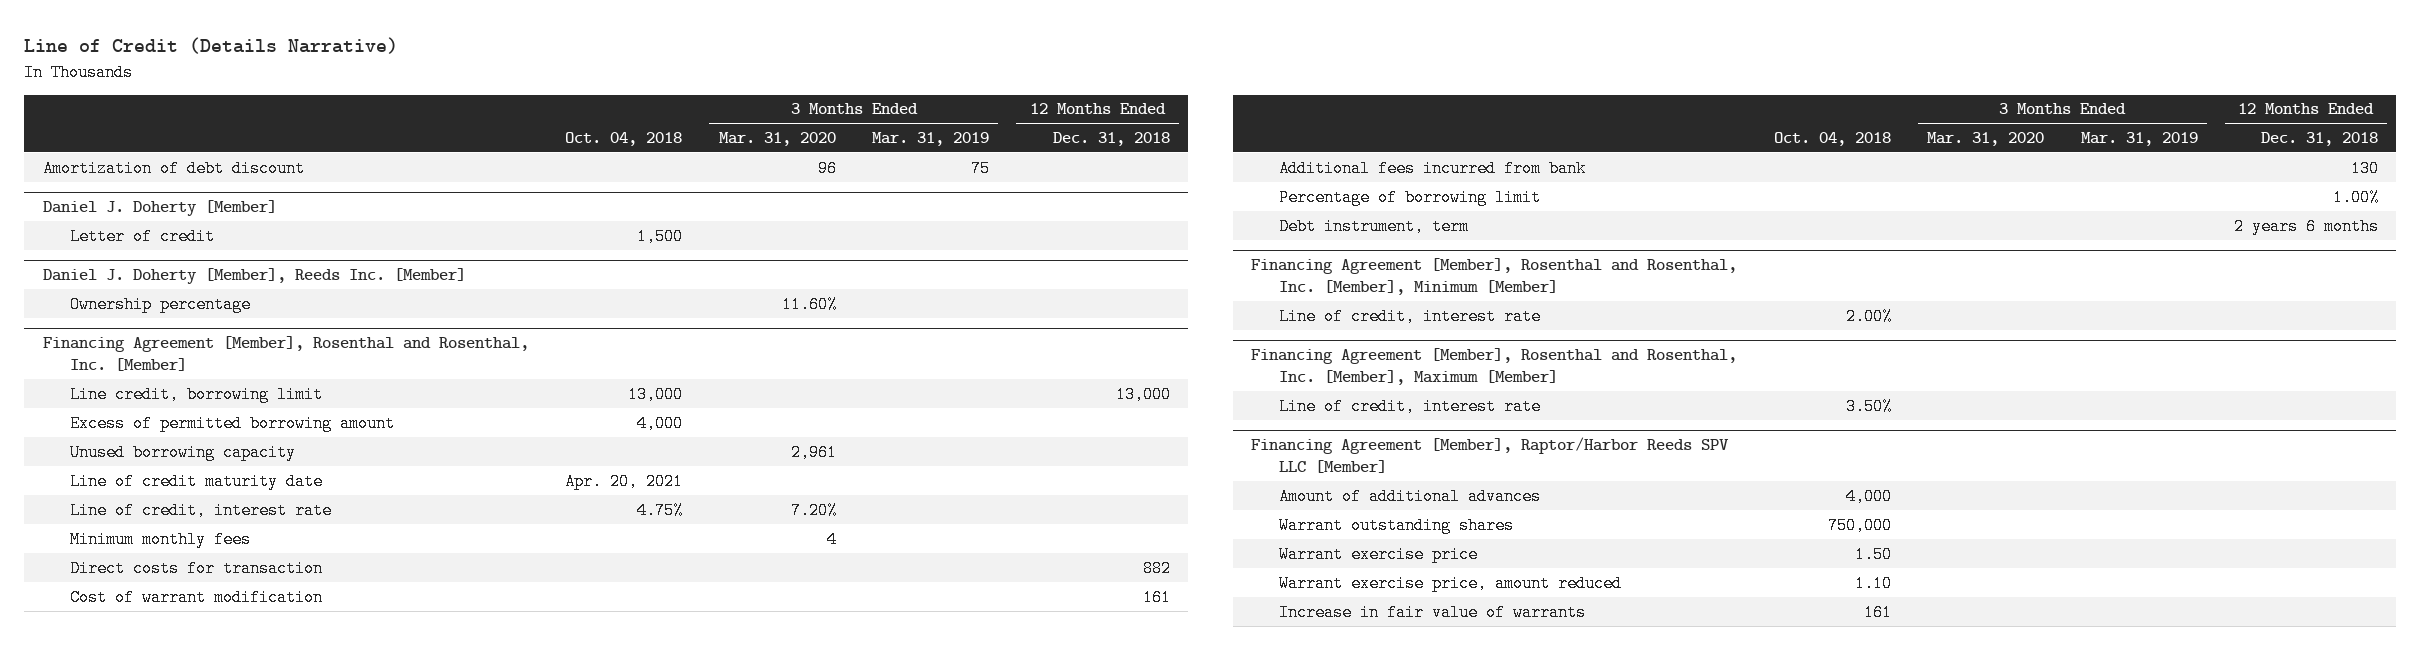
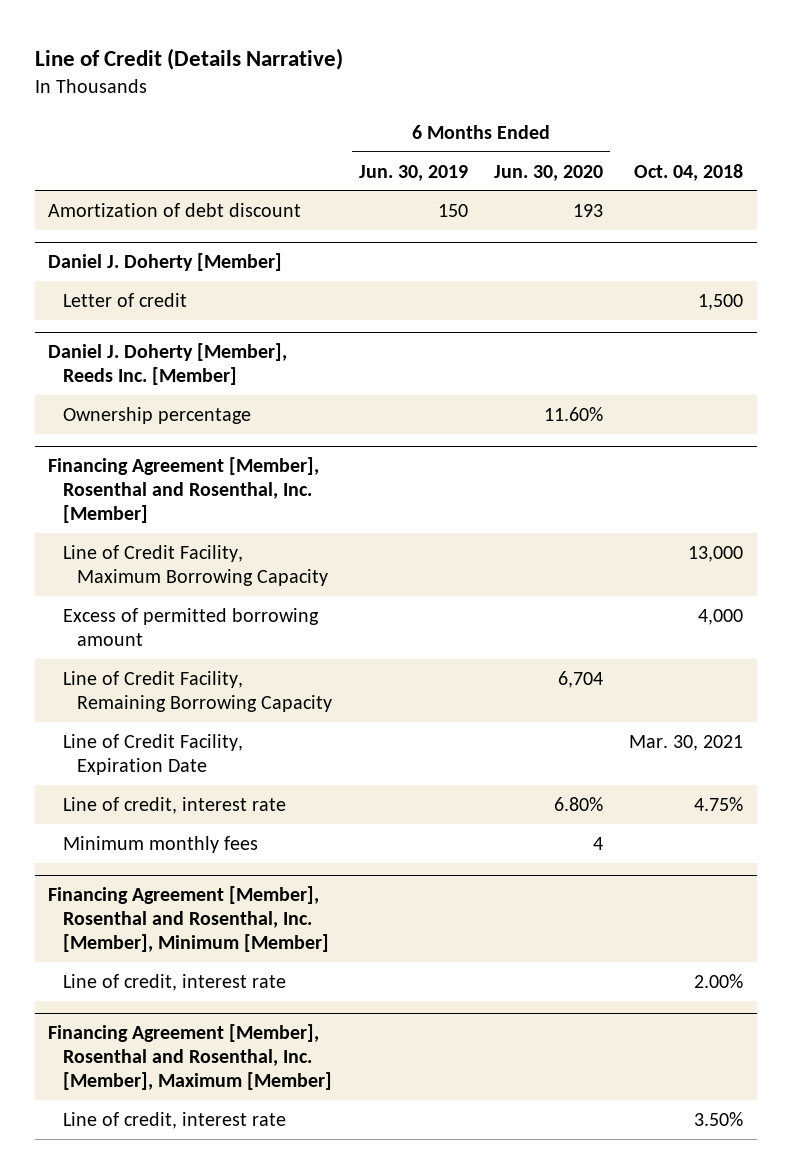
- | Oct. 04, 2018 | 3 Months Ended Mar. 31, 2020 | 3 Months Ended Mar. 31, 2019 | 12 Months Ended Dec. 31, 2018
+ | 6 Months Ended Jun. 30, 2019 | 6 Months Ended Jun. 30, 2020 | Oct. 04, 2018
@ Financing Agreement [Member], Rosenthal and Rosenthal, Inc. [Member]
- Line credit, borrowing limit | 13,000 | | | 13,000
+ Line of Credit Facility, Maximum Borrowing Capacity | | | 13,000
- Unused borrowing capacity | | 2,961 | |
- Line of credit maturity date | Apr. 20, 2021 | | |
+ Line of Credit Facility, Remaining Borrowing Capacity | | 6,704 |
+ Line of Credit Facility, Expiration Date | | | Mar. 30, 2021
- Direct costs for transaction | | | | 882
- Cost of warrant modification | | | | 161
- Additional fees incurred from bank | | | | 130
- Percentage of borrowing limit | | | | 1.00%
- Debt instrument, term | | | | 2 years 6 months
- Financing Agreement [Member], Raptor/Harbor Reeds SPV LLC [Member]
- Amount of additional advances | 4,000 | | |
- Warrant outstanding shares | 750,000 | | |
- Warrant exercise price | 1.50 | | |
- Warrant exercise price, amount reduced | 1.10 | | |
- Increase in fair value of warrants | 161 | | |

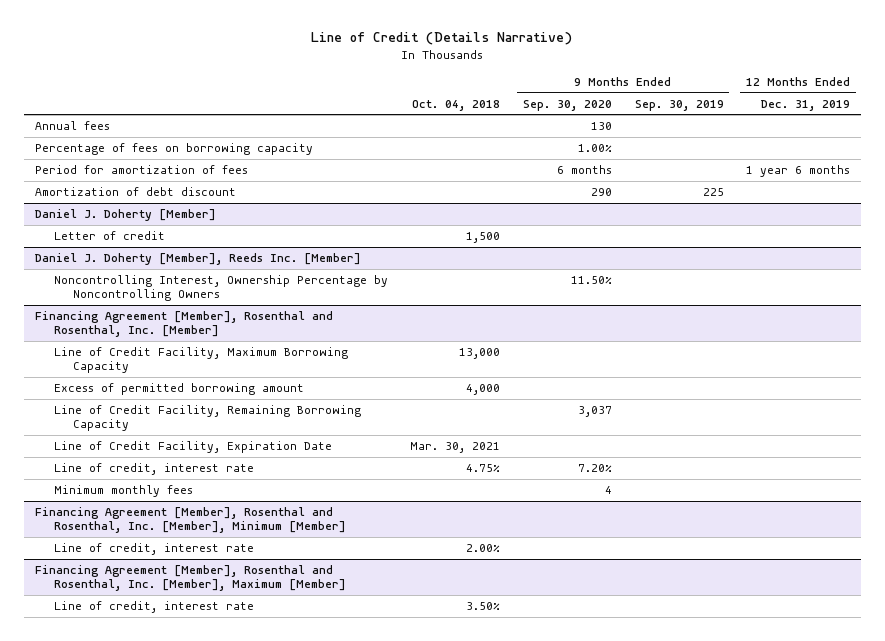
- | 6 Months Ended Jun. 30, 2019 | 6 Months Ended Jun. 30, 2020 | Oct. 04, 2018
+ | Oct. 04, 2018 | 9 Months Ended Sep. 30, 2020 | 9 Months Ended Sep. 30, 2019 | 12 Months Ended Dec. 31, 2019
+ Annual fees | | 130 | |
+ Percentage of fees on borrowing capacity | | 1.00% | |
+ Period for amortization of fees | | 6 months | | 1 year 6 months
@ Daniel J. Doherty [Member], Reeds Inc. [Member]
- Ownership percentage | | 11.60% |
+ Noncontrolling Interest, Ownership Percentage by Noncontrolling Owners | | 11.50% | |

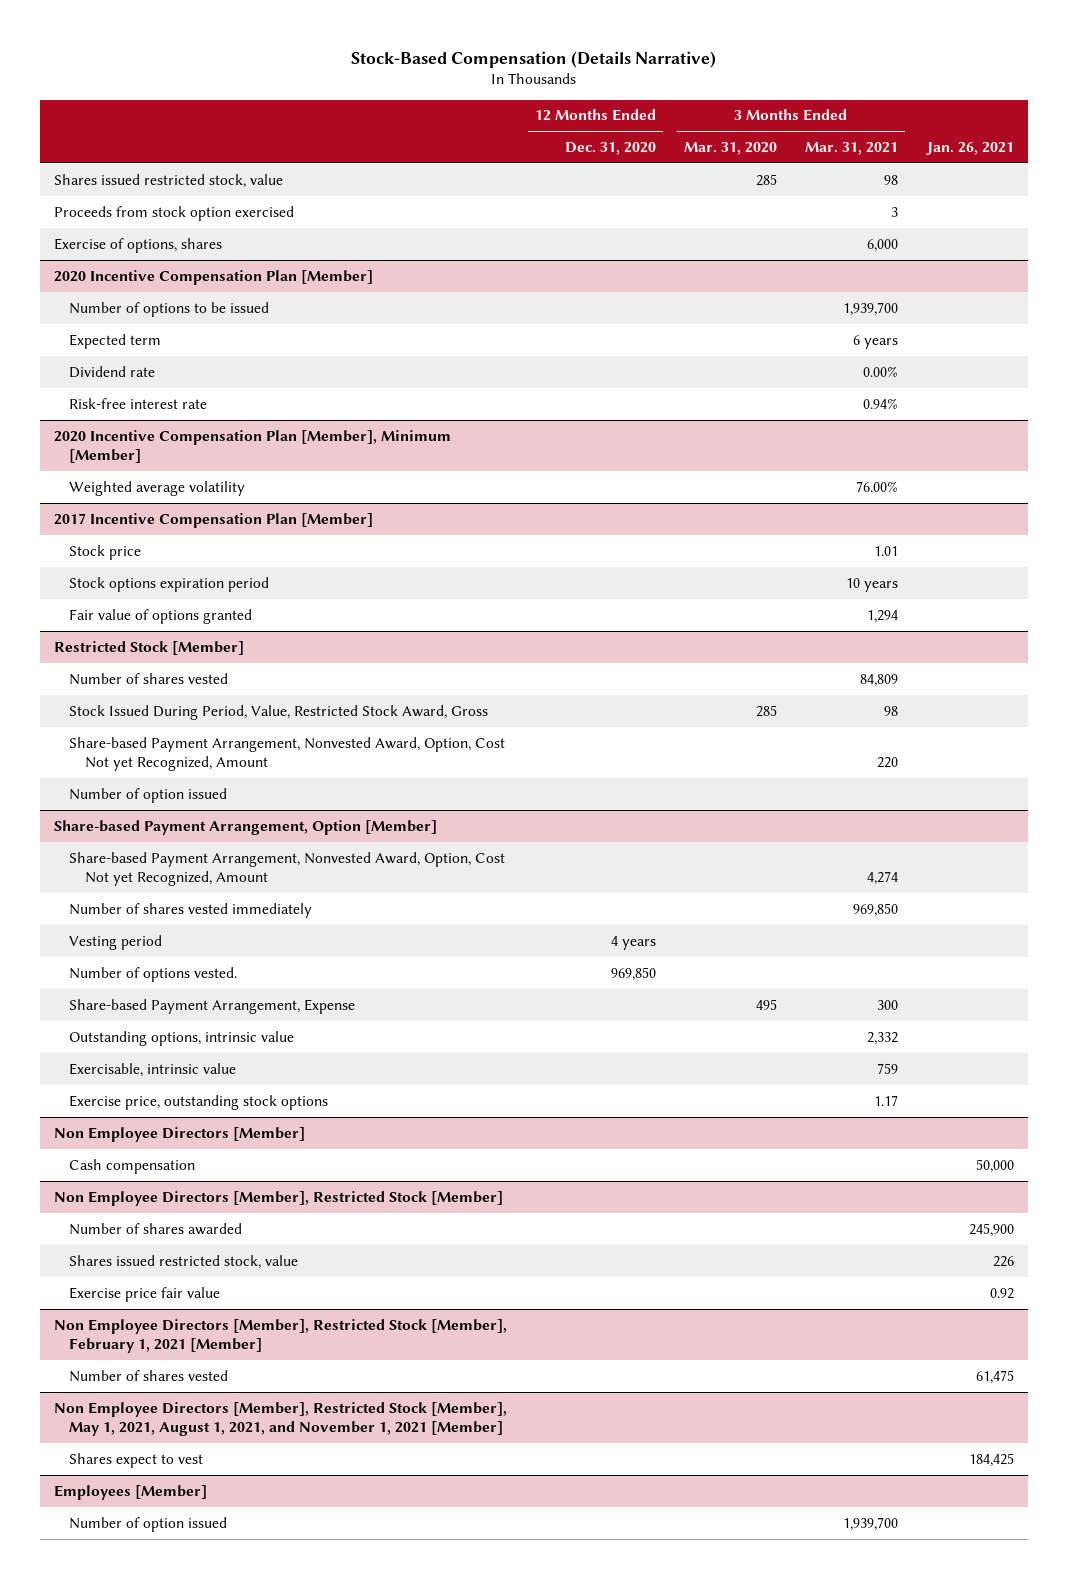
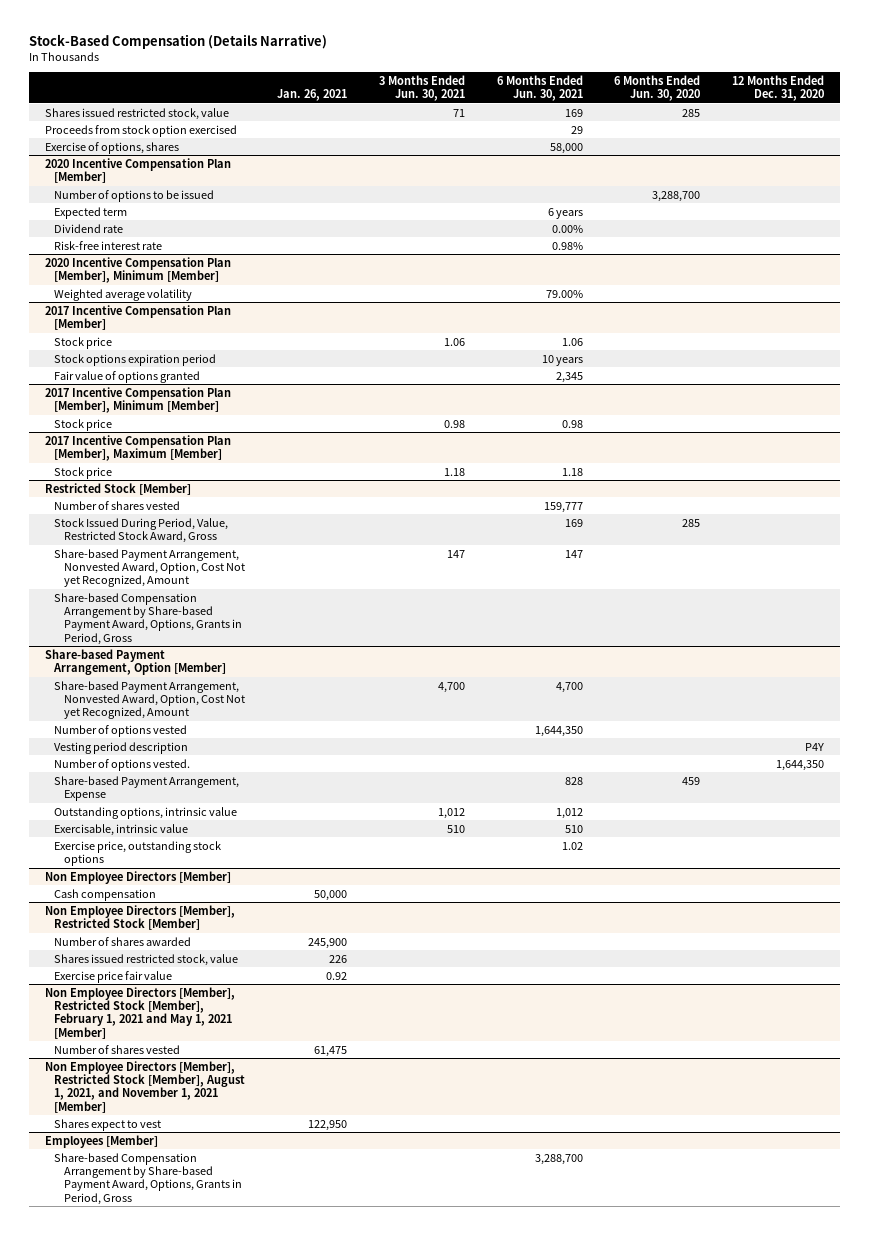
- | 12 Months Ended Dec. 31, 2020 | 3 Months Ended Mar. 31, 2020 | 3 Months Ended Mar. 31, 2021 | Jan. 26, 2021
+ | Jan. 26, 2021 | 3 Months Ended Jun. 30, 2021 | 6 Months Ended Jun. 30, 2021 | 6 Months Ended Jun. 30, 2020 | 12 Months Ended Dec. 31, 2020
+ 2017 Incentive Compensation Plan [Member], Minimum [Member]
+ Stock price | | 0.98 | 0.98 | |
+ 2017 Incentive Compensation Plan [Member], Maximum [Member]
+ Stock price | | 1.18 | 1.18 | |
@ Restricted Stock [Member]
- Number of option issued
+ Share-based Compensation Arrangement by Share-based Payment Award, Options, Grants in Period, Gross
@ Share-based Payment Arrangement, Option [Member]
- Number of shares vested immediately | | | 969,850 |
- Vesting period | 4 years | | |
- Number of options vested. | 969,850 | | |
+ Number of options vested | | | 1,644,350 | |
+ Vesting period description | | | | | P4Y
+ Number of options vested. | | | | | 1,644,350
- Non Employee Directors [Member], Restricted Stock [Member], February 1, 2021 [Member]
+ Non Employee Directors [Member], Restricted Stock [Member], February 1, 2021 and May 1, 2021 [Member]
- Non Employee Directors [Member], Restricted Stock [Member], May 1, 2021, August 1, 2021, and November 1, 2021 [Member]
- Shares expect to vest | | | | 184,425
+ Non Employee Directors [Member], Restricted Stock [Member], August 1, 2021, and November 1, 2021 [Member]
+ Shares expect to vest | 122,950 | | | |
@ Employees [Member]
- Number of option issued | | | 1,939,700 |
+ Share-based Compensation Arrangement by Share-based Payment Award, Options, Grants in Period, Gross | | | 3,288,700 | |

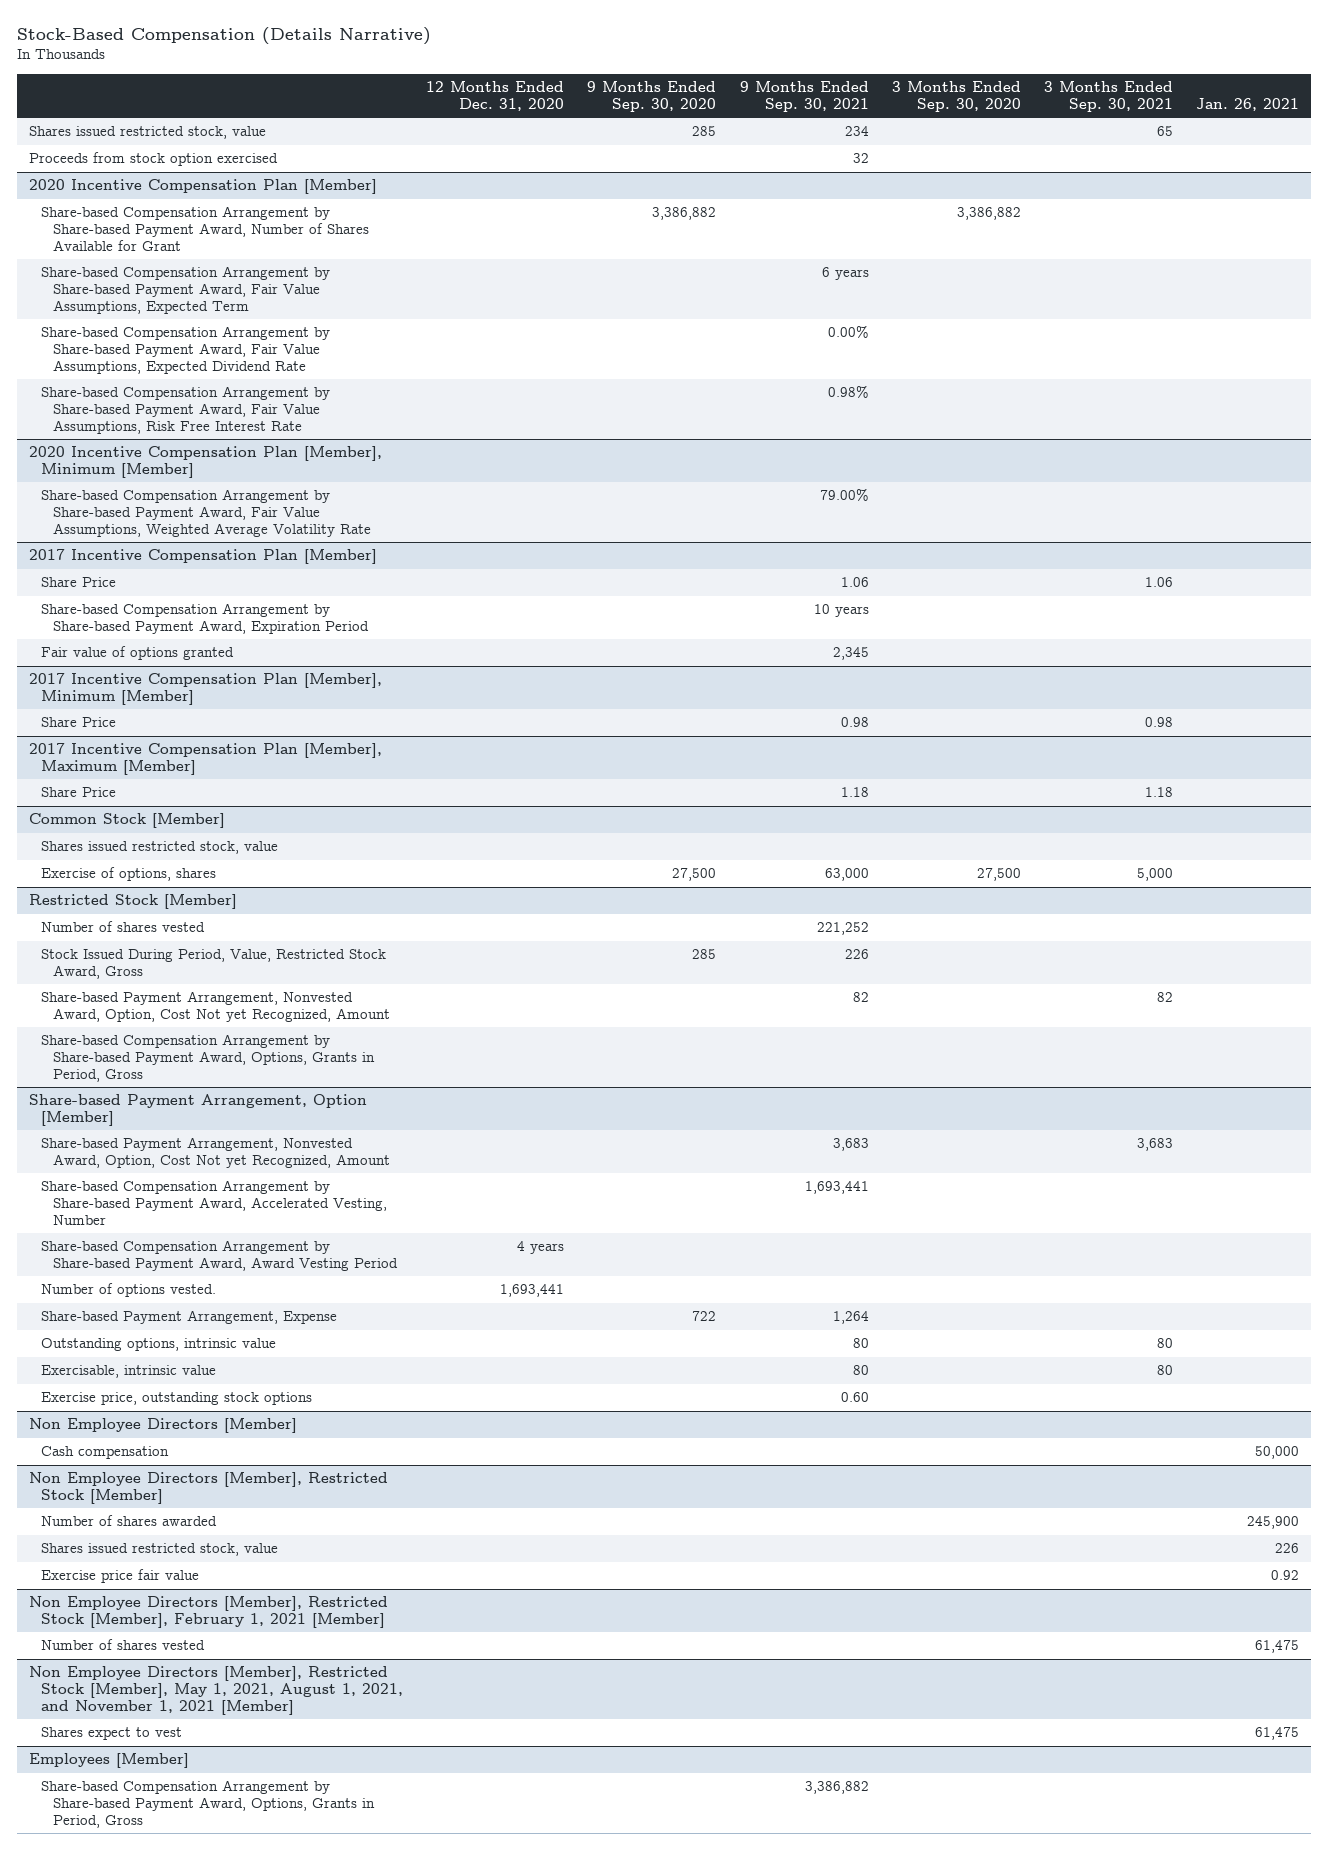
- | Jan. 26, 2021 | 3 Months Ended Jun. 30, 2021 | 6 Months Ended Jun. 30, 2021 | 6 Months Ended Jun. 30, 2020 | 12 Months Ended Dec. 31, 2020
+ | 12 Months Ended Dec. 31, 2020 | 9 Months Ended Sep. 30, 2020 | 9 Months Ended Sep. 30, 2021 | 3 Months Ended Sep. 30, 2020 | 3 Months Ended Sep. 30, 2021 | Jan. 26, 2021
- Exercise of options, shares | | | 58,000 | |
@ 2020 Incentive Compensation Plan [Member]
- Number of options to be issued | | | | 3,288,700 |
- Expected term | | | 6 years | |
- Dividend rate | | | 0.00% | |
- Risk-free interest rate | | | 0.98% | |
+ Share-based Compensation Arrangement by Share-based Payment Award, Number of Shares Available for Grant | | 3,386,882 | | 3,386,882 | |
+ Share-based Compensation Arrangement by Share-based Payment Award, Fair Value Assumptions, Expected Term | | | 6 years | | |
+ Share-based Compensation Arrangement by Share-based Payment Award, Fair Value Assumptions, Expected Dividend Rate | | | 0.00% | | |
+ Share-based Compensation Arrangement by Share-based Payment Award, Fair Value Assumptions, Risk Free Interest Rate | | | 0.98% | | |
@ 2020 Incentive Compensation Plan [Member], Minimum [Member]
- Weighted average volatility | | | 79.00% | |
+ Share-based Compensation Arrangement by Share-based Payment Award, Fair Value Assumptions, Weighted Average Volatility Rate | | | 79.00% | | |
@ 2017 Incentive Compensation Plan [Member]
- Stock price | | 1.06 | 1.06 | |
- Stock options expiration period | | | 10 years | |
+ Share Price | | | 1.06 | | 1.06 |
+ Share-based Compensation Arrangement by Share-based Payment Award, Expiration Period | | | 10 years | | |
@ 2017 Incentive Compensation Plan [Member], Minimum [Member]
- Stock price | | 0.98 | 0.98 | |
+ Share Price | | | 0.98 | | 0.98 |
@ 2017 Incentive Compensation Plan [Member], Maximum [Member]
- Stock price | | 1.18 | 1.18 | |
+ Share Price | | | 1.18 | | 1.18 |
+ Common Stock [Member]
+ Shares issued restricted stock, value
+ Exercise of options, shares | | 27,500 | 63,000 | 27,500 | 5,000 |
@ Share-based Payment Arrangement, Option [Member]
- Number of options vested | | | 1,644,350 | |
- Vesting period description | | | | | P4Y
- Number of options vested. | | | | | 1,644,350
+ Share-based Compensation Arrangement by Share-based Payment Award, Accelerated Vesting, Number | | | 1,693,441 | | |
+ Share-based Compensation Arrangement by Share-based Payment Award, Award Vesting Period | 4 years | | | | |
+ Number of options vested. | 1,693,441 | | | | |
- Non Employee Directors [Member], Restricted Stock [Member], February 1, 2021 and May 1, 2021 [Member]
+ Non Employee Directors [Member], Restricted Stock [Member], February 1, 2021 [Member]
- Non Employee Directors [Member], Restricted Stock [Member], August 1, 2021, and November 1, 2021 [Member]
- Shares expect to vest | 122,950 | | | |
+ Non Employee Directors [Member], Restricted Stock [Member], May 1, 2021, August 1, 2021, and November 1, 2021 [Member]
+ Shares expect to vest | | | | | | 61,475

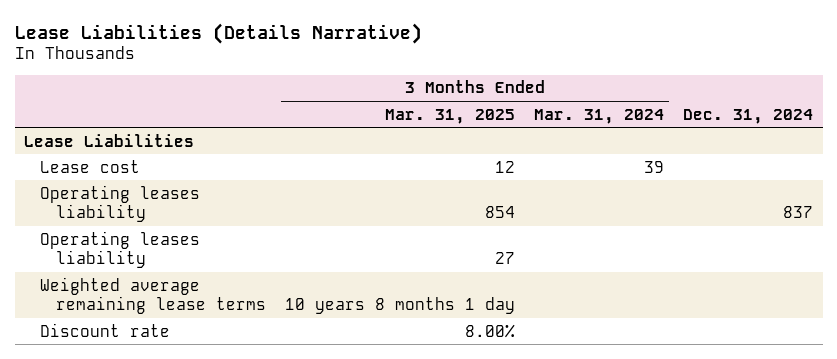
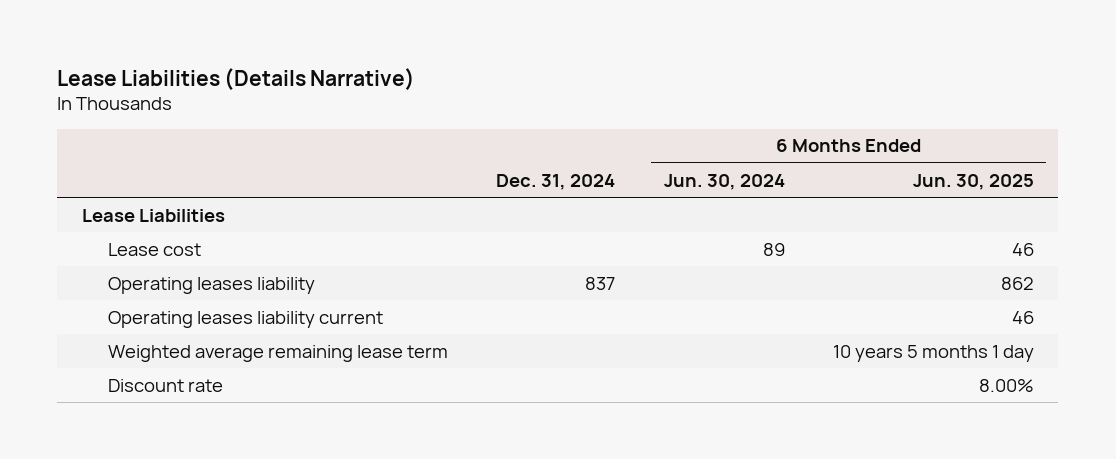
- | 3 Months Ended Mar. 31, 2025 | 3 Months Ended Mar. 31, 2024 | Dec. 31, 2024
+ | Dec. 31, 2024 | 6 Months Ended Jun. 30, 2024 | 6 Months Ended Jun. 30, 2025
- Operating leases liability | 27 | |
- Weighted average remaining lease terms | 10 years 8 months 1 day | |
+ Operating leases liability current | | | 46
+ Weighted average remaining lease term | | | 10 years 5 months 1 day

